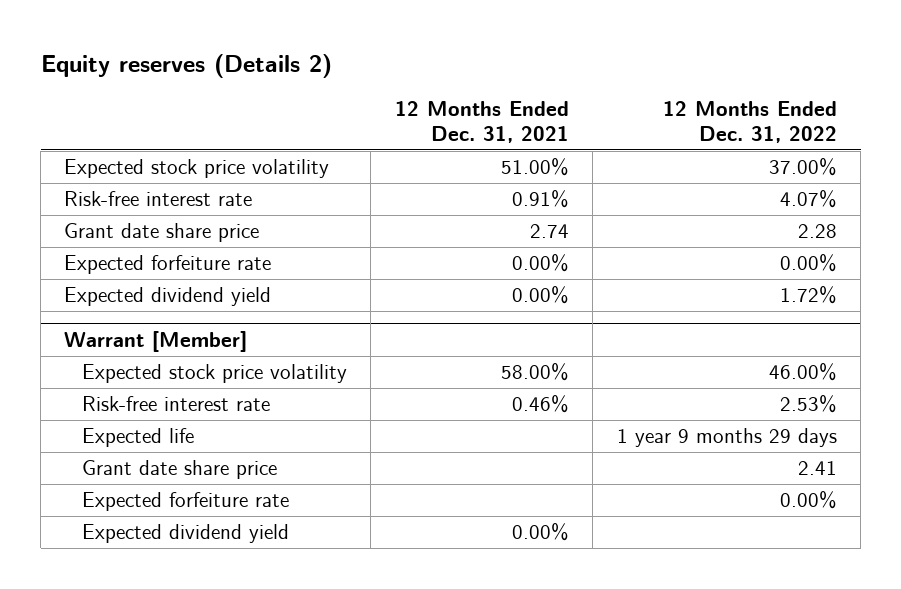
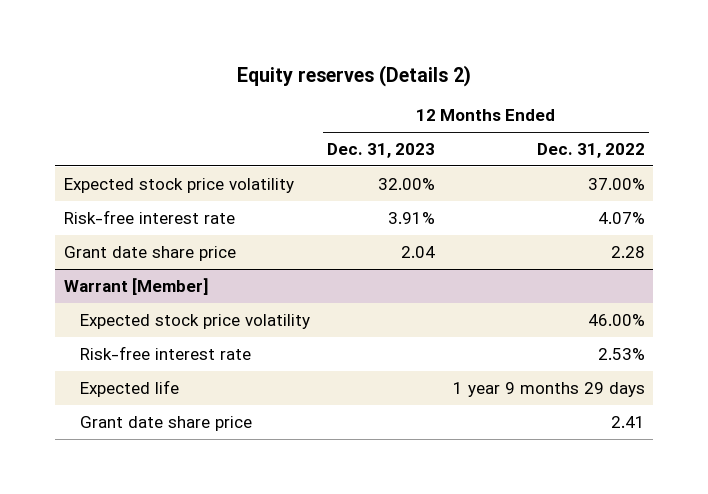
- | 12 Months Ended Dec. 31, 2021 | 12 Months Ended Dec. 31, 2022
+ | 12 Months Ended Dec. 31, 2023 | 12 Months Ended Dec. 31, 2022
- Expected forfeiture rate | 0.00% | 0.00%
- Expected dividend yield | 0.00% | 1.72%
@ Warrant [Member]
- Expected forfeiture rate | | 0.00%
- Expected dividend yield | 0.00% |

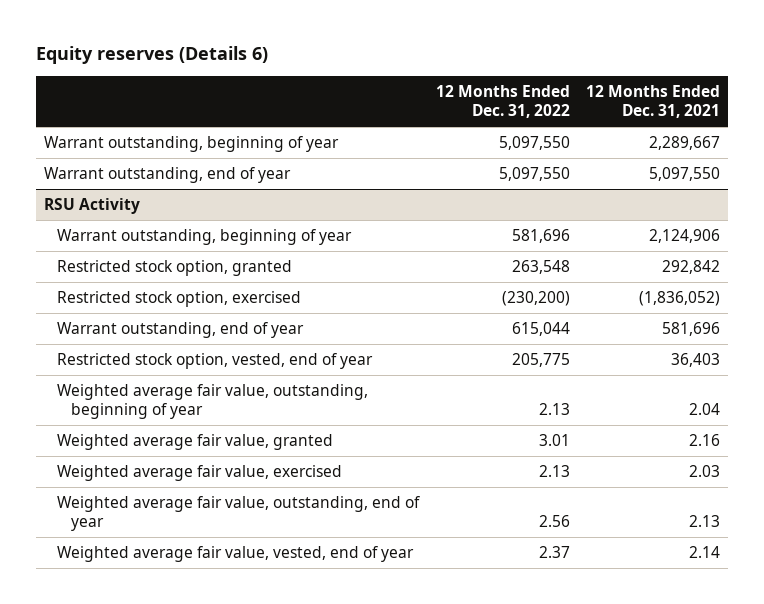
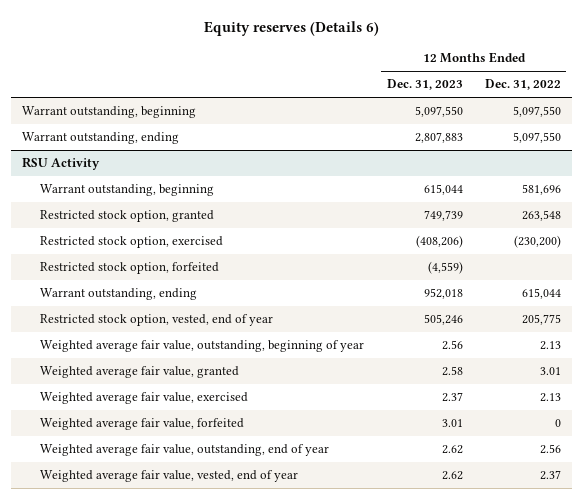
- | 12 Months Ended Dec. 31, 2022 | 12 Months Ended Dec. 31, 2021
+ | 12 Months Ended Dec. 31, 2023 | 12 Months Ended Dec. 31, 2022
- Warrant outstanding, beginning of year | 5,097,550 | 2,289,667
- Warrant outstanding, end of year | 5,097,550 | 5,097,550
+ Warrant outstanding, beginning | 5,097,550 | 5,097,550
+ Warrant outstanding, ending | 2,807,883 | 5,097,550
@ RSU Activity
- Warrant outstanding, beginning of year | 581,696 | 2,124,906
+ Warrant outstanding, beginning | 615,044 | 581,696
- Warrant outstanding, end of year | 615,044 | 581,696
+ Restricted stock option, forfeited | (4,559) |
+ Warrant outstanding, ending | 952,018 | 615,044
+ Weighted average fair value, forfeited | 3.01 | 0

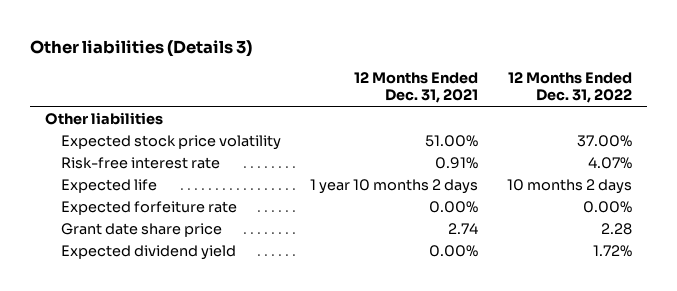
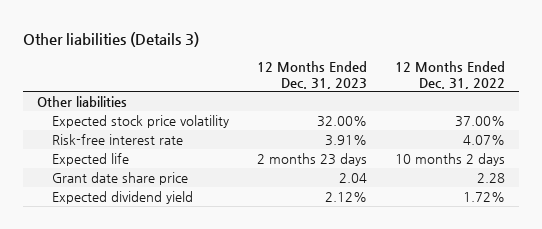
- | 12 Months Ended Dec. 31, 2021 | 12 Months Ended Dec. 31, 2022
+ | 12 Months Ended Dec. 31, 2023 | 12 Months Ended Dec. 31, 2022
- Expected forfeiture rate | 0.00% | 0.00%

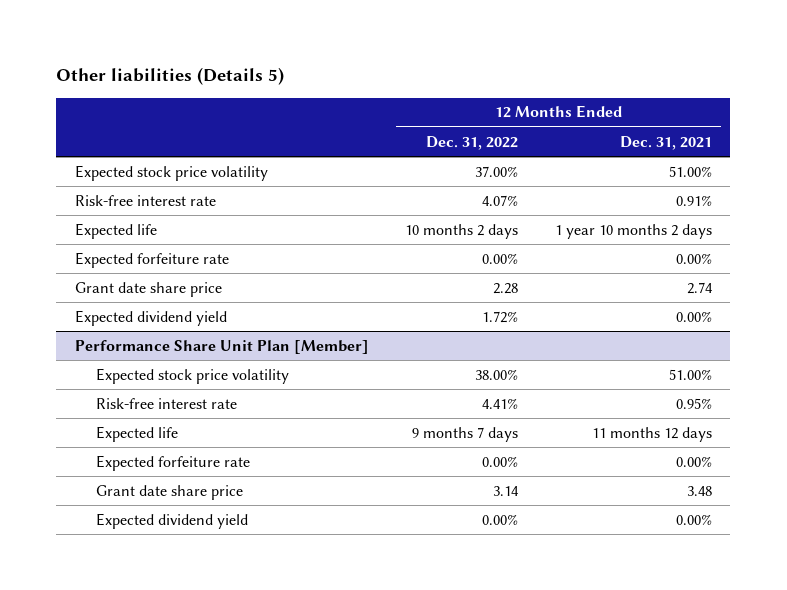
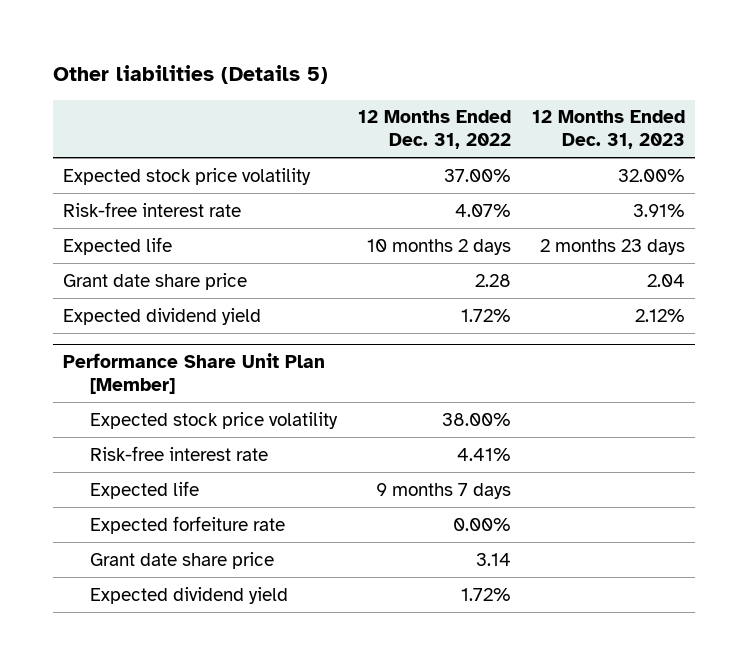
- | 12 Months Ended Dec. 31, 2022 | 12 Months Ended Dec. 31, 2021
+ | 12 Months Ended Dec. 31, 2022 | 12 Months Ended Dec. 31, 2023
- Expected forfeiture rate | 0.00% | 0.00%
@ Performance Share Unit Plan [Member]
- Expected dividend yield | 0.00% | 0.00%
+ Expected dividend yield | 1.72% |

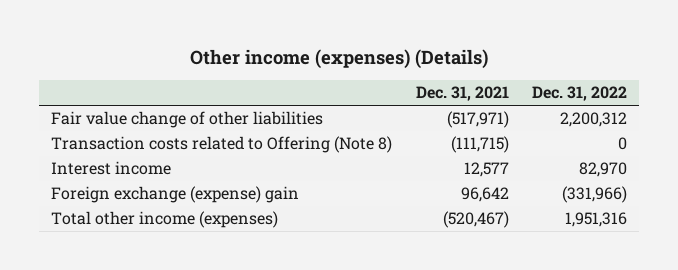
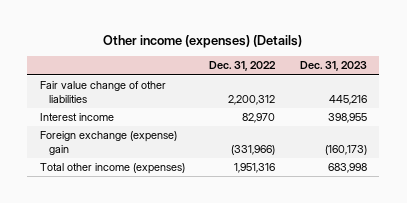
- | Dec. 31, 2021 | Dec. 31, 2022
+ | Dec. 31, 2022 | Dec. 31, 2023
- Transaction costs related to Offering (Note 8) | (111,715) | 0

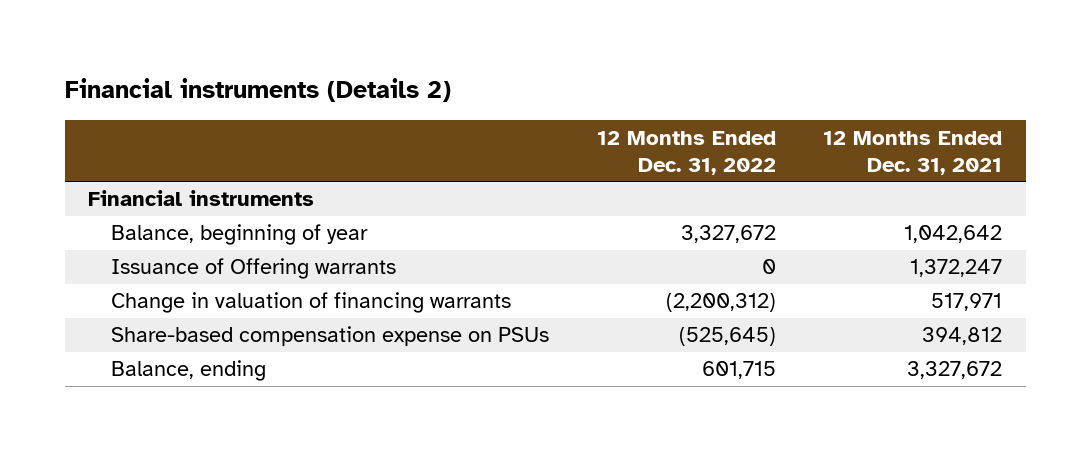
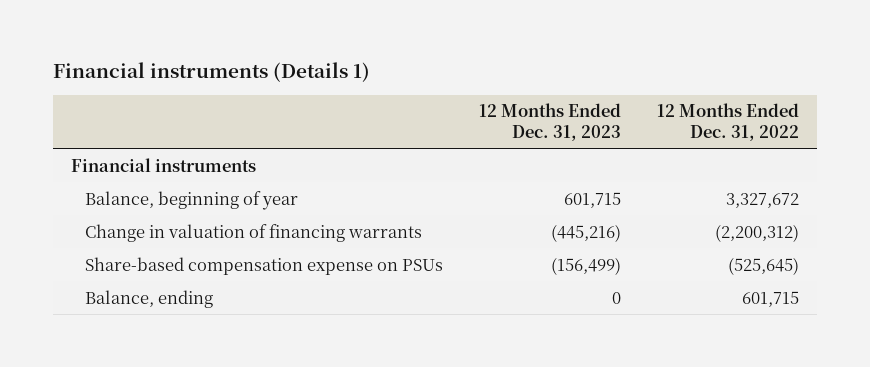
- Financial instruments (Details 2)
+ Financial instruments (Details 1)
- | 12 Months Ended Dec. 31, 2022 | 12 Months Ended Dec. 31, 2021
+ | 12 Months Ended Dec. 31, 2023 | 12 Months Ended Dec. 31, 2022
- Issuance of Offering warrants | 0 | 1,372,247

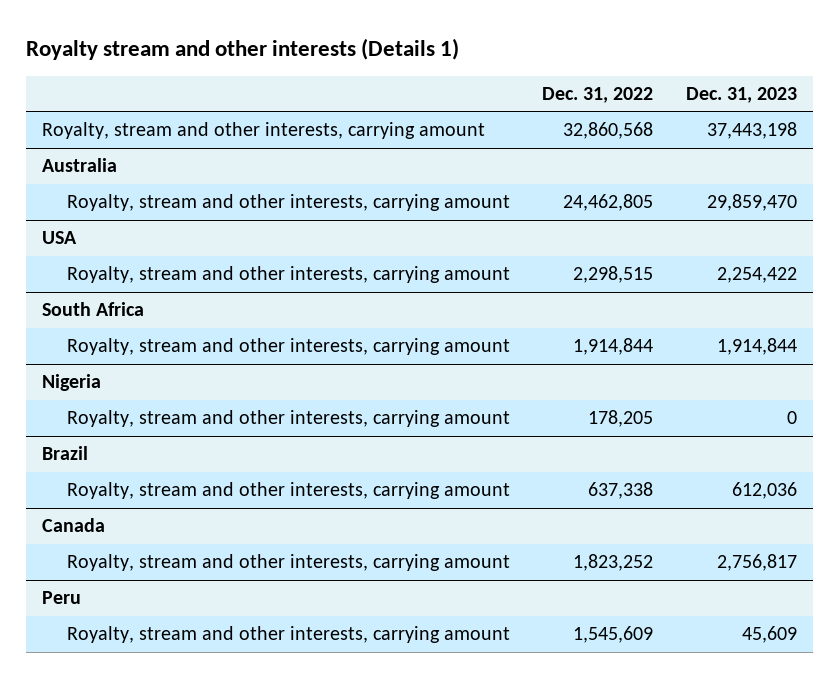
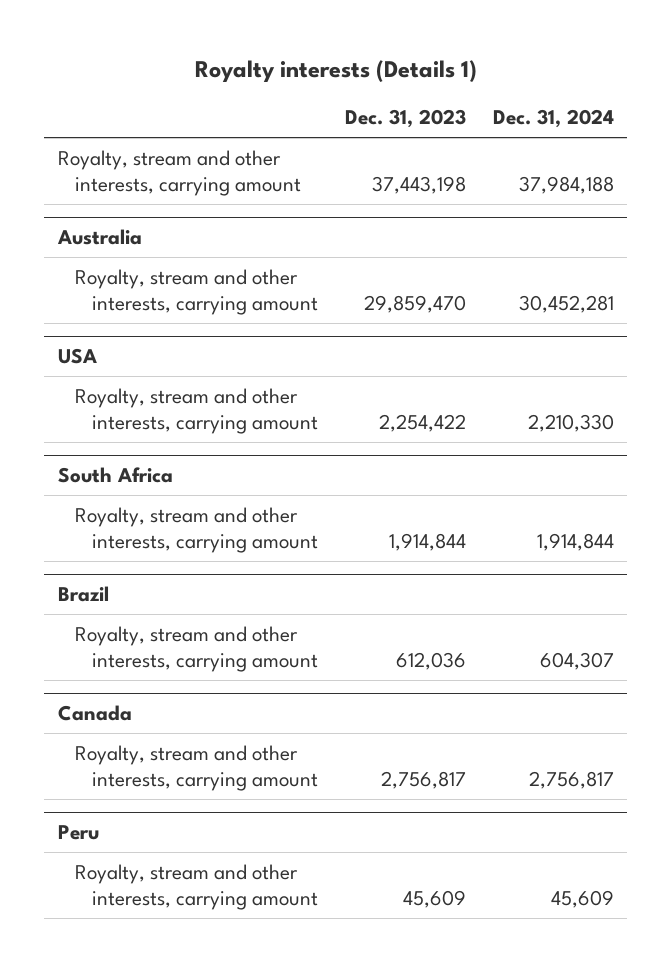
- Royalty stream and other interests (Details 1)
+ Royalty interests (Details 1)
- | Dec. 31, 2022 | Dec. 31, 2023
+ | Dec. 31, 2023 | Dec. 31, 2024
- Nigeria
- Royalty, stream and other interests, carrying amount | 178,205 | 0

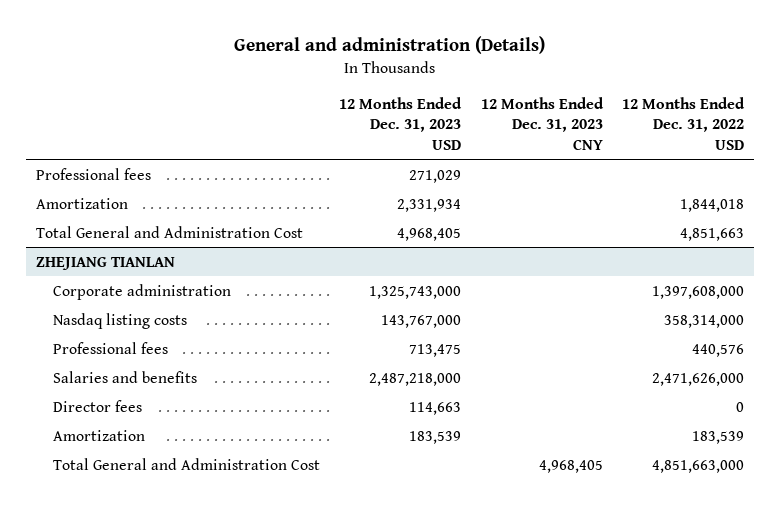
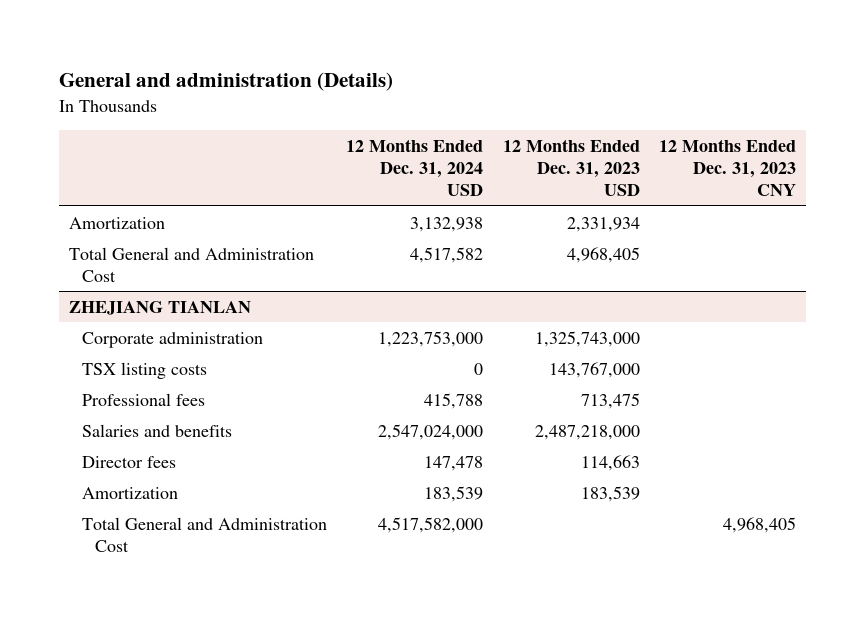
- | 12 Months Ended Dec. 31, 2023 USD | 12 Months Ended Dec. 31, 2023 CNY | 12 Months Ended Dec. 31, 2022 USD
+ | 12 Months Ended Dec. 31, 2024 USD | 12 Months Ended Dec. 31, 2023 USD | 12 Months Ended Dec. 31, 2023 CNY
- Professional fees | 271,029 | |
@ ZHEJIANG TIANLAN
- Nasdaq listing costs | 143,767,000 | | 358,314,000
+ TSX listing costs | 0 | 143,767,000 |

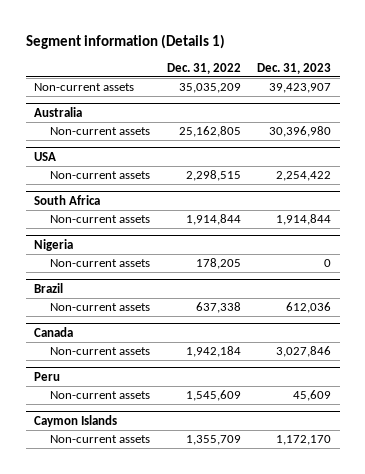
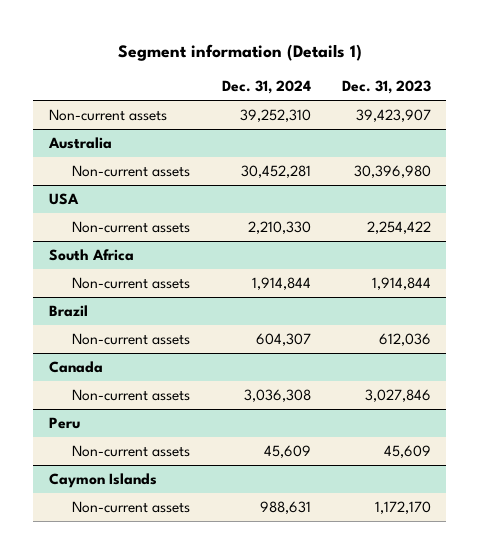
- | Dec. 31, 2022 | Dec. 31, 2023
+ | Dec. 31, 2024 | Dec. 31, 2023
- Nigeria
- Non-current assets | 178,205 | 0

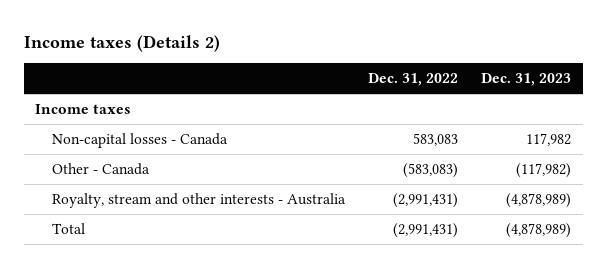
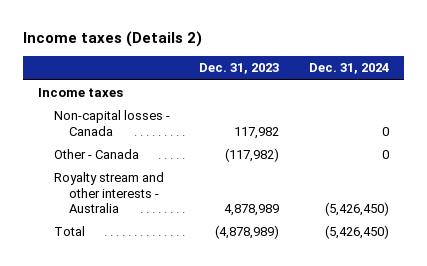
- | Dec. 31, 2022 | Dec. 31, 2023
+ | Dec. 31, 2023 | Dec. 31, 2024
- Royalty, stream and other interests - Australia | (2,991,431) | (4,878,989)
+ Royalty stream and other interests - Australia | 4,878,989 | (5,426,450)

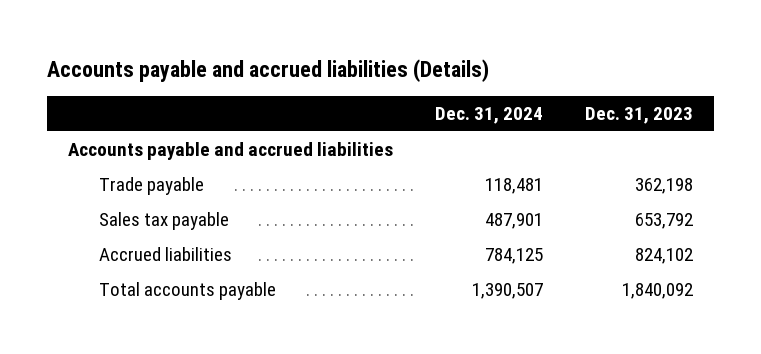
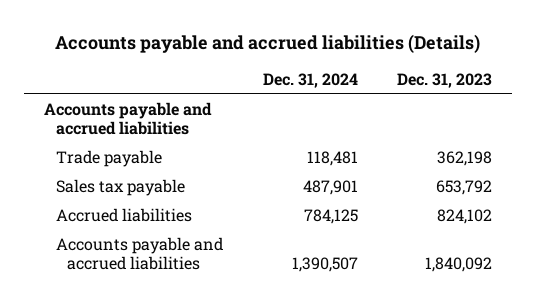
- Total accounts payable | 1,390,507 | 1,840,092
+ Accounts payable and accrued liabilities | 1,390,507 | 1,840,092

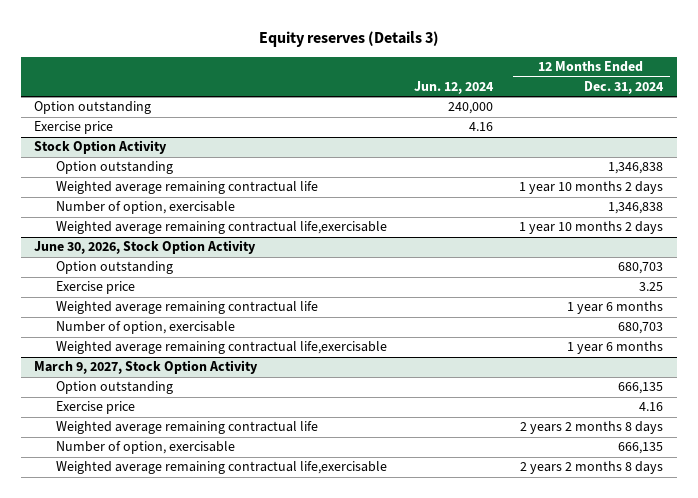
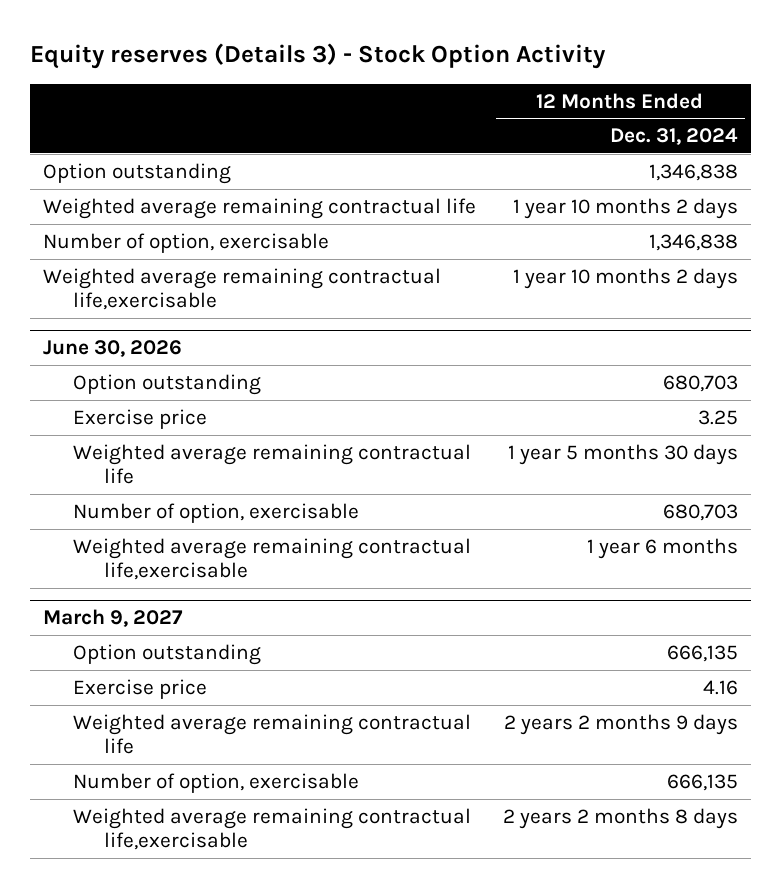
- Equity reserves (Details 3)
+ Equity reserves (Details 3) - Stock Option Activity
- | Jun. 12, 2024 | 12 Months Ended Dec. 31, 2024
+ | 12 Months Ended Dec. 31, 2024
- Option outstanding | 240,000 |
- Exercise price | 4.16 |
- Stock Option Activity
- June 30, 2026, Stock Option Activity
+ June 30, 2026
- Weighted average remaining contractual life | | 1 year 6 months
+ Weighted average remaining contractual life | 1 year 5 months 30 days
- March 9, 2027, Stock Option Activity
+ March 9, 2027
- Weighted average remaining contractual life | | 2 years 2 months 8 days
+ Weighted average remaining contractual life | 2 years 2 months 9 days

